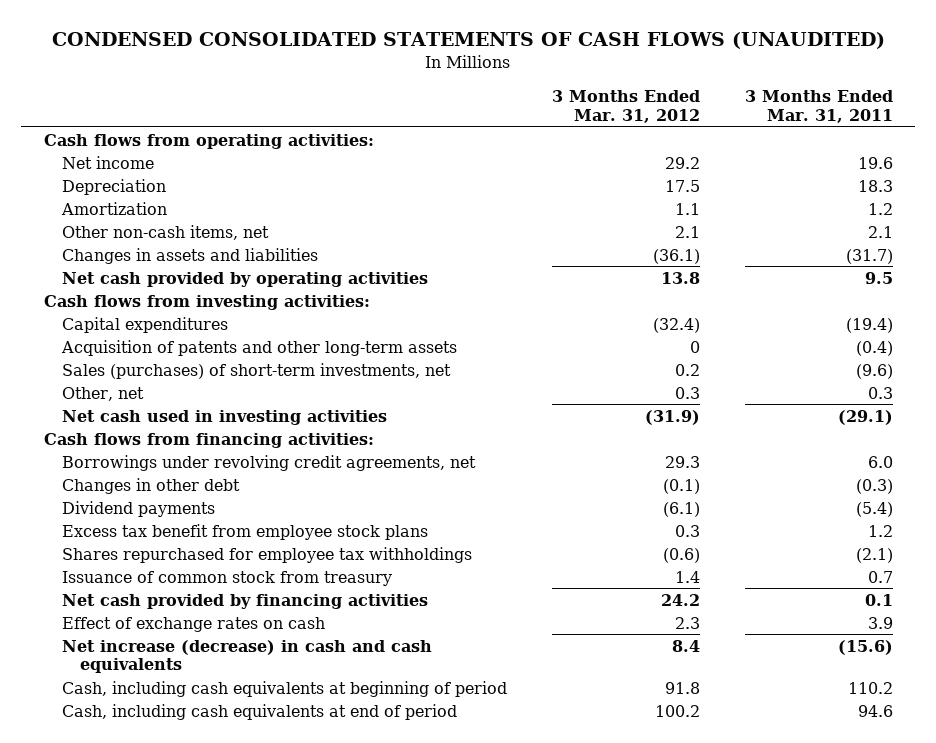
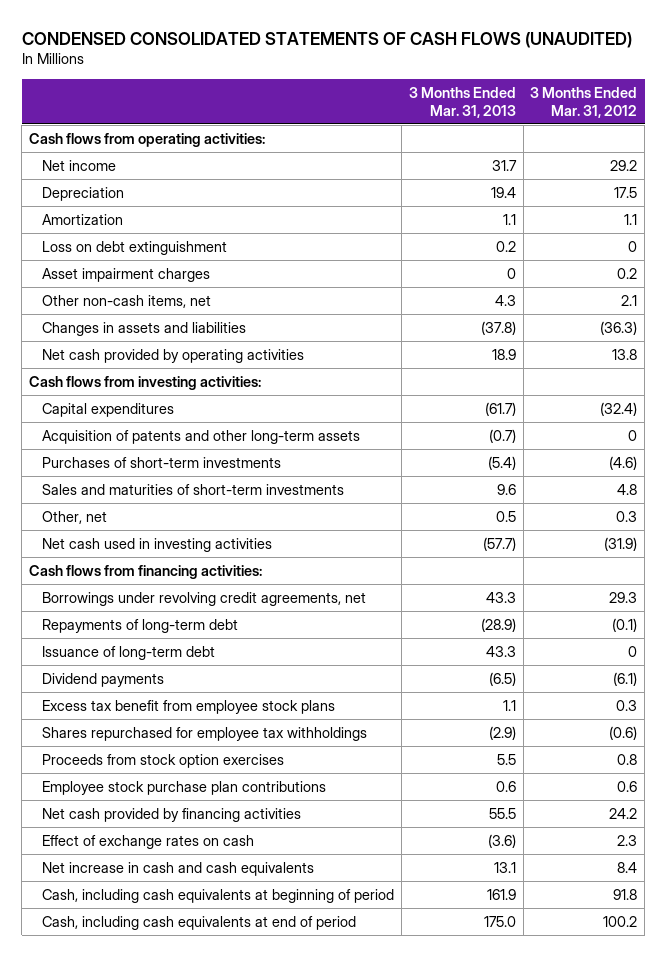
- | 3 Months Ended Mar. 31, 2012 | 3 Months Ended Mar. 31, 2011
+ | 3 Months Ended Mar. 31, 2013 | 3 Months Ended Mar. 31, 2012
+ Loss on debt extinguishment | 0.2 | 0
+ Asset impairment charges | 0 | 0.2
- Changes in assets and liabilities | (36.1) | (31.7)
+ Changes in assets and liabilities | (37.8) | (36.3)
- Sales (purchases) of short-term investments, net | 0.2 | (9.6)
+ Purchases of short-term investments | (5.4) | (4.6)
+ Sales and maturities of short-term investments | 9.6 | 4.8
- Changes in other debt | (0.1) | (0.3)
+ Repayments of long-term debt | (28.9) | (0.1)
+ Issuance of long-term debt | 43.3 | 0
- Issuance of common stock from treasury | 1.4 | 0.7
+ Proceeds from stock option exercises | 5.5 | 0.8
+ Employee stock purchase plan contributions | 0.6 | 0.6
- Net increase (decrease) in cash and cash equivalents | 8.4 | (15.6)
+ Net increase in cash and cash equivalents | 13.1 | 8.4

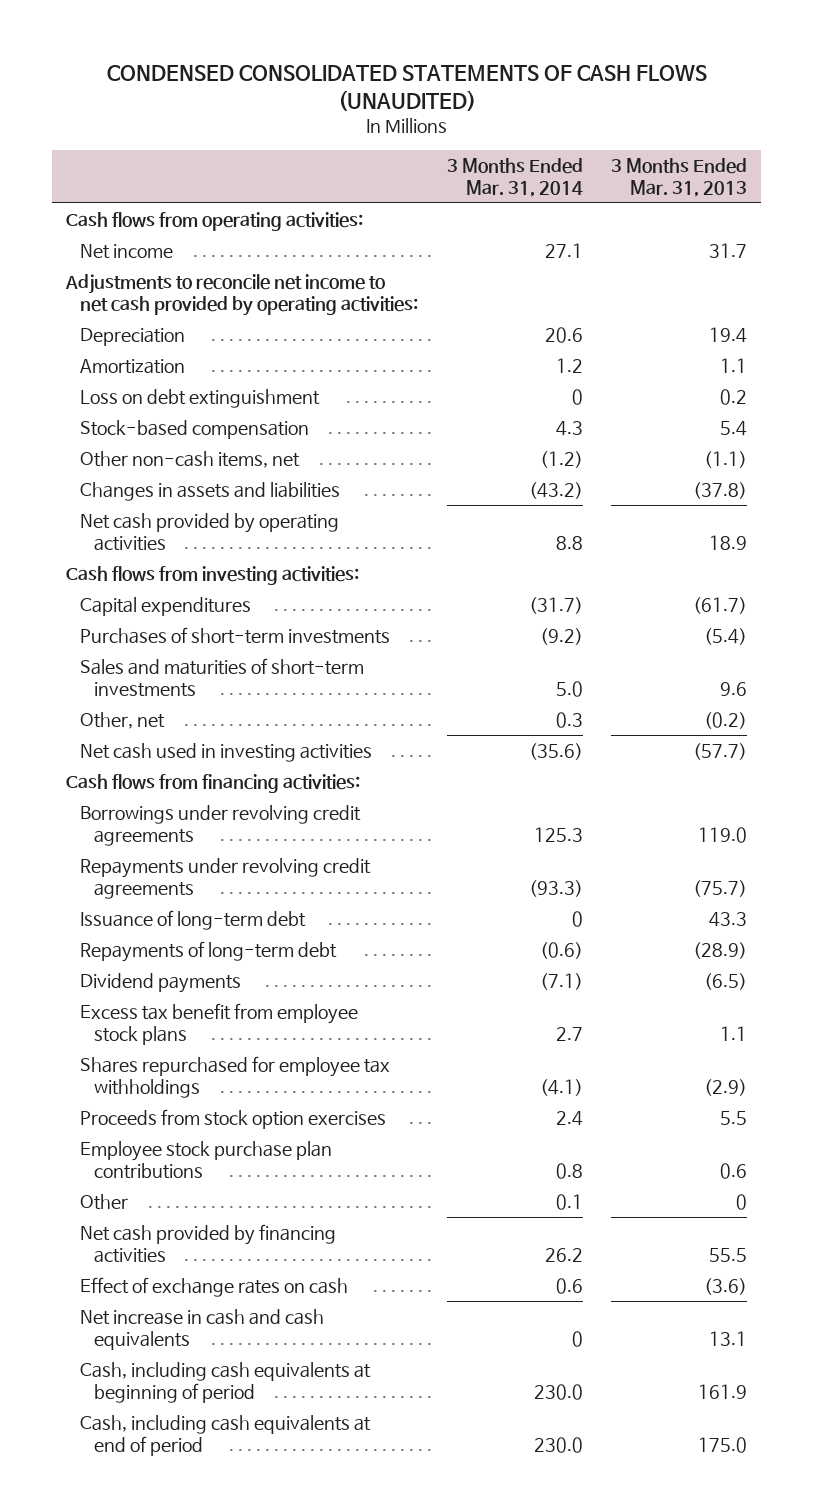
- | 3 Months Ended Mar. 31, 2013 | 3 Months Ended Mar. 31, 2012
+ | 3 Months Ended Mar. 31, 2014 | 3 Months Ended Mar. 31, 2013
+ Adjustments to reconcile net income to net cash provided by operating activities:
- Asset impairment charges | 0 | 0.2
- Other non-cash items, net | 4.3 | 2.1
+ Stock-based compensation | 4.3 | 5.4
+ Other non-cash items, net | (1.2) | (1.1)
- Acquisition of patents and other long-term assets | (0.7) | 0
- Other, net | 0.5 | 0.3
+ Other, net | 0.3 | (0.2)
- Borrowings under revolving credit agreements, net | 43.3 | 29.3
+ Borrowings under revolving credit agreements | 125.3 | 119.0
+ Repayments under revolving credit agreements | (93.3) | (75.7)
moved down: Repayments of long-term debt | (0.6) | (28.9)
+ Other | 0.1 | 0

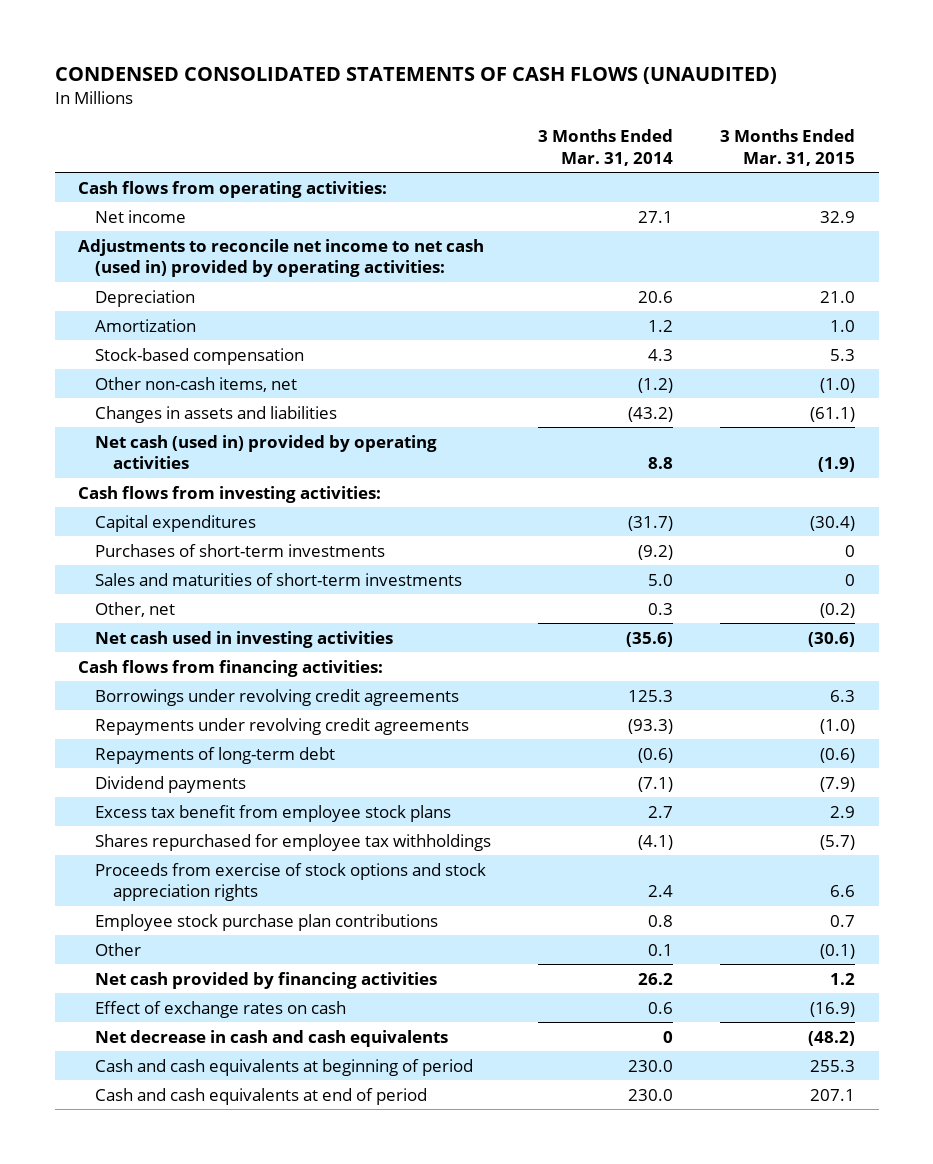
- | 3 Months Ended Mar. 31, 2014 | 3 Months Ended Mar. 31, 2013
+ | 3 Months Ended Mar. 31, 2014 | 3 Months Ended Mar. 31, 2015
- Adjustments to reconcile net income to net cash provided by operating activities:
+ Adjustments to reconcile net income to net cash (used in) provided by operating activities:
- Loss on debt extinguishment | 0 | 0.2
- Net cash provided by operating activities | 8.8 | 18.9
+ Net cash (used in) provided by operating activities | 8.8 | (1.9)
- Issuance of long-term debt | 0 | 43.3
- Proceeds from stock option exercises | 2.4 | 5.5
+ Proceeds from exercise of stock options and stock appreciation rights | 2.4 | 6.6
- Net increase in cash and cash equivalents | 0 | 13.1
- Cash, including cash equivalents at beginning of period | 230.0 | 161.9
- Cash, including cash equivalents at end of period | 230.0 | 175.0
+ Net decrease in cash and cash equivalents | 0 | (48.2)
+ Cash and cash equivalents at beginning of period | 230.0 | 255.3
+ Cash and cash equivalents at end of period | 230.0 | 207.1

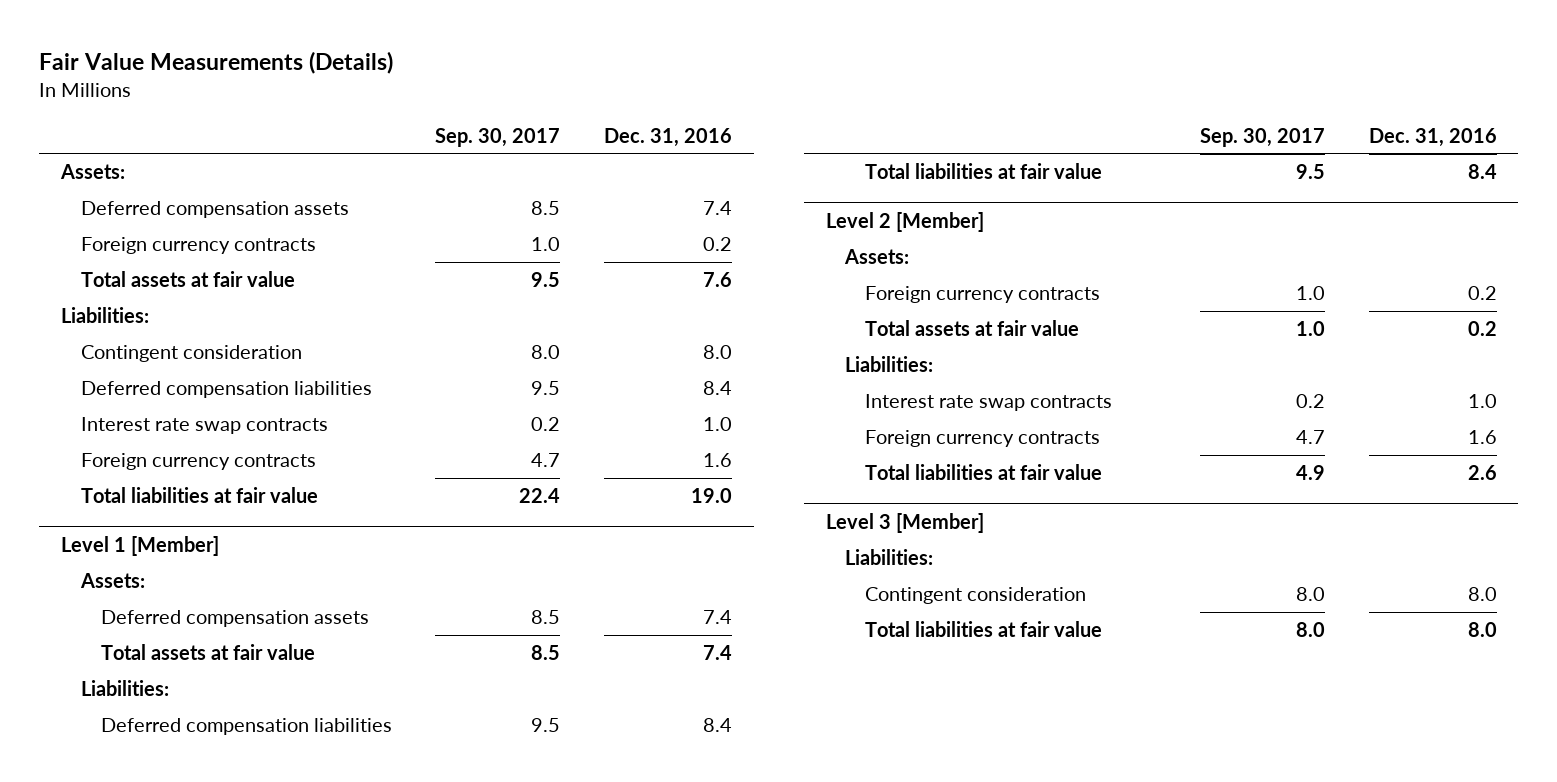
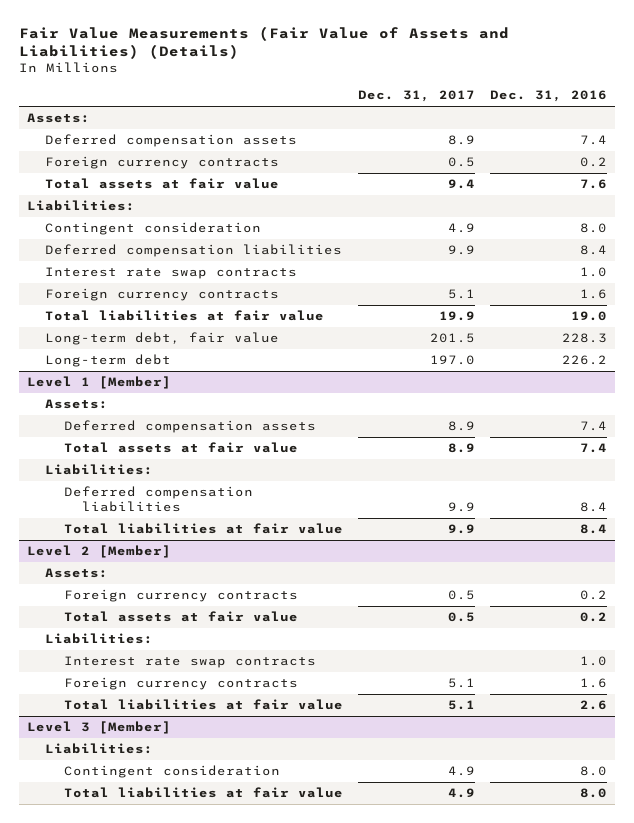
- Fair Value Measurements (Details)
+ Fair Value Measurements (Fair Value of Assets and Liabilities) (Details)
- | Sep. 30, 2017 | Dec. 31, 2016
+ | Dec. 31, 2017 | Dec. 31, 2016
+ Long-term debt, fair value | 201.5 | 228.3
+ Long-term debt | 197.0 | 226.2

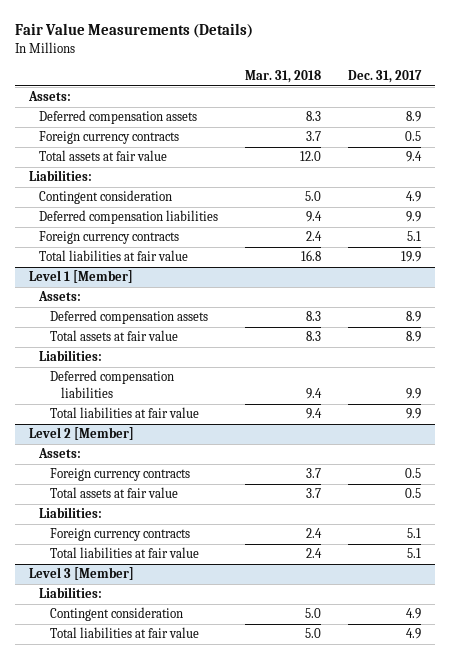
- Fair Value Measurements (Fair Value of Assets and Liabilities) (Details)
+ Fair Value Measurements (Details)
- | Dec. 31, 2017 | Dec. 31, 2016
+ | Mar. 31, 2018 | Dec. 31, 2017
- Interest rate swap contracts | | 1.0
- Long-term debt, fair value | 201.5 | 228.3
- Long-term debt | 197.0 | 226.2
@ Level 2 [Member]
- Interest rate swap contracts | | 1.0

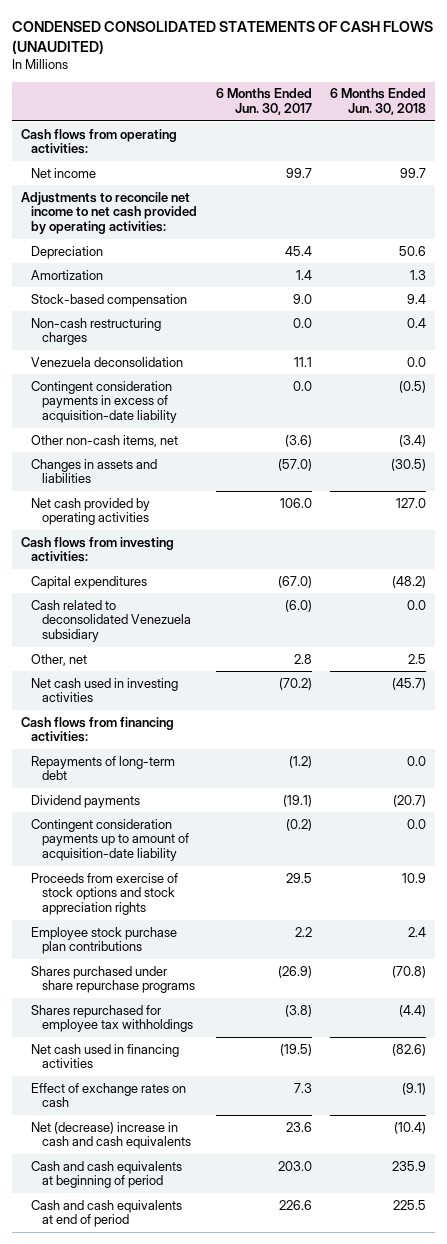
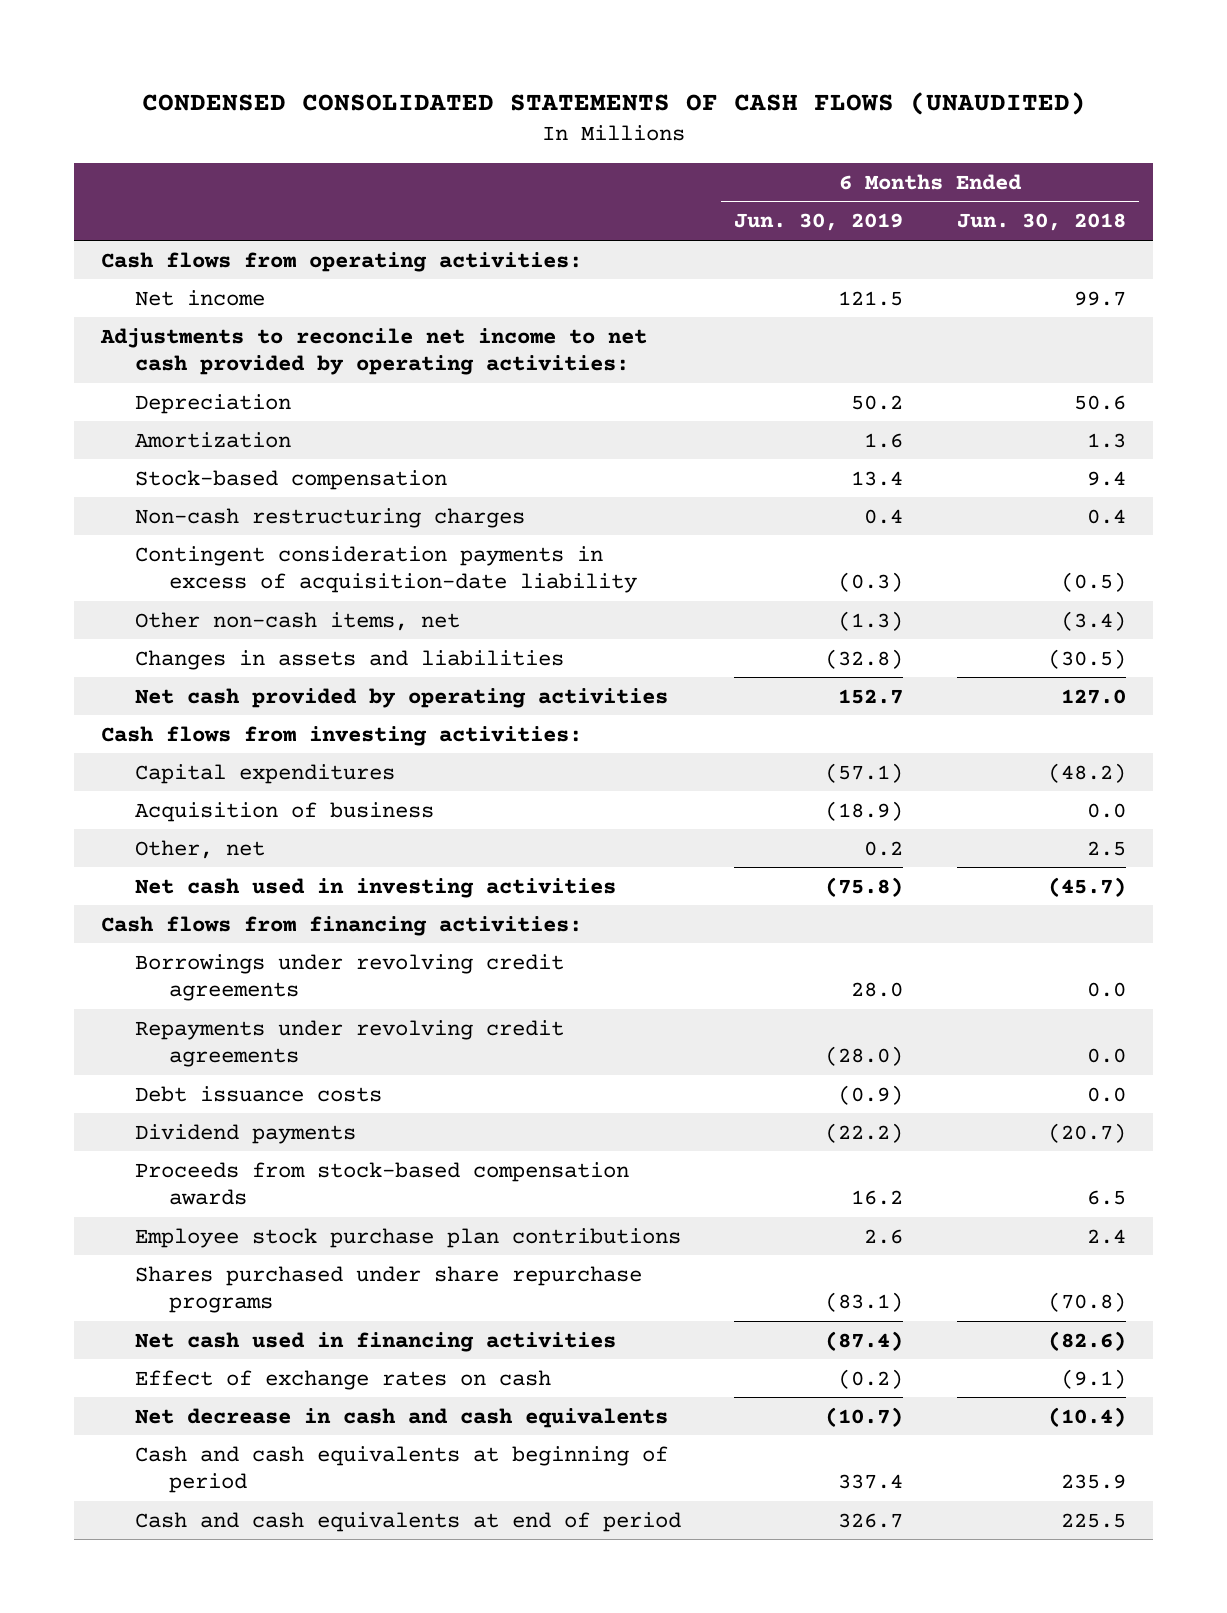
- | 6 Months Ended Jun. 30, 2017 | 6 Months Ended Jun. 30, 2018
+ | 6 Months Ended Jun. 30, 2019 | 6 Months Ended Jun. 30, 2018
- Venezuela deconsolidation | 11.1 | 0.0
- Cash related to deconsolidated Venezuela subsidiary | (6.0) | 0.0
+ Acquisition of business | (18.9) | 0.0
- Repayments of long-term debt | (1.2) | 0.0
+ Borrowings under revolving credit agreements | 28.0 | 0.0
+ Repayments under revolving credit agreements | (28.0) | 0.0
+ Debt issuance costs | (0.9) | 0.0
- Contingent consideration payments up to amount of acquisition-date liability | (0.2) | 0.0
- Proceeds from exercise of stock options and stock appreciation rights | 29.5 | 10.9
+ Proceeds from stock-based compensation awards | 16.2 | 6.5
- Shares repurchased for employee tax withholdings | (3.8) | (4.4)
- Net (decrease) increase in cash and cash equivalents | 23.6 | (10.4)
+ Net decrease in cash and cash equivalents | (10.7) | (10.4)

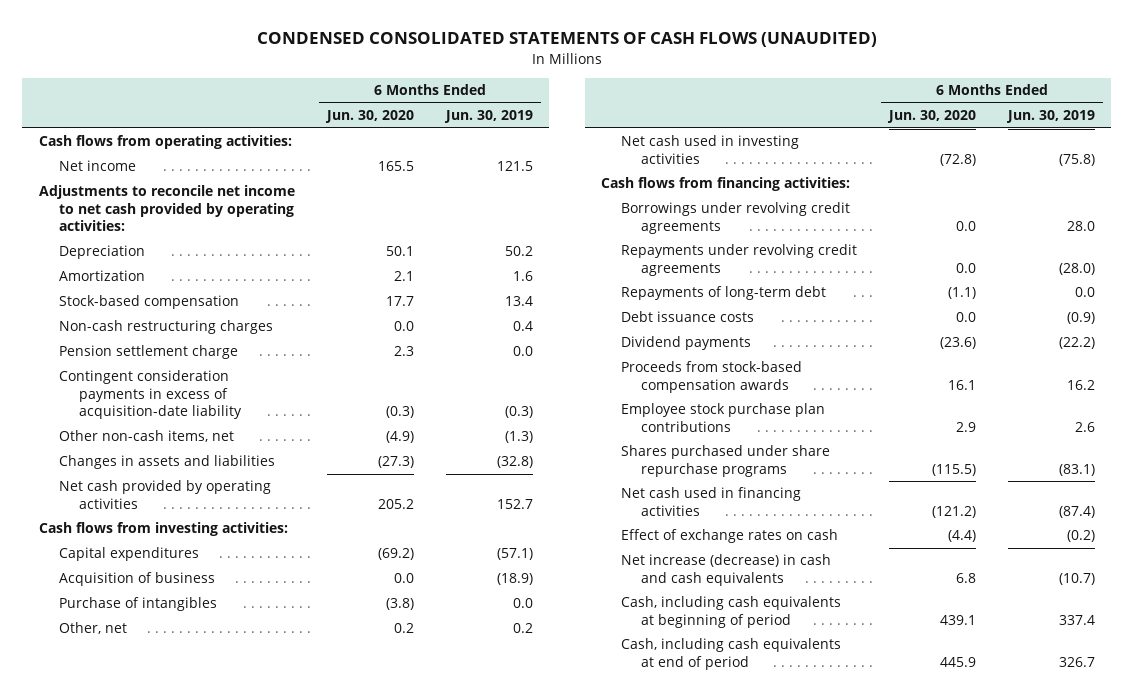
- | 6 Months Ended Jun. 30, 2019 | 6 Months Ended Jun. 30, 2018
+ | 6 Months Ended Jun. 30, 2020 | 6 Months Ended Jun. 30, 2019
+ Pension settlement charge | 2.3 | 0.0
+ Purchase of intangibles | (3.8) | 0.0
+ Repayments of long-term debt | (1.1) | 0.0
- Net decrease in cash and cash equivalents | (10.7) | (10.4)
- Cash and cash equivalents at beginning of period | 337.4 | 235.9
- Cash and cash equivalents at end of period | 326.7 | 225.5
+ Net increase (decrease) in cash and cash equivalents | 6.8 | (10.7)
+ Cash, including cash equivalents at beginning of period | 439.1 | 337.4
+ Cash, including cash equivalents at end of period | 445.9 | 326.7

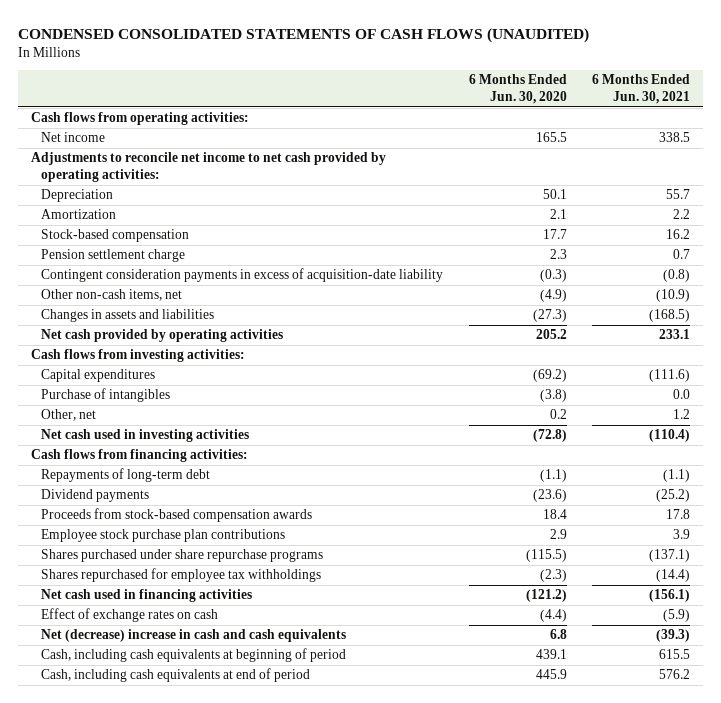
- | 6 Months Ended Jun. 30, 2020 | 6 Months Ended Jun. 30, 2019
+ | 6 Months Ended Jun. 30, 2020 | 6 Months Ended Jun. 30, 2021
- Non-cash restructuring charges | 0.0 | 0.4
- Acquisition of business | 0.0 | (18.9)
- Borrowings under revolving credit agreements | 0.0 | 28.0
- Repayments under revolving credit agreements | 0.0 | (28.0)
- Debt issuance costs | 0.0 | (0.9)
- Proceeds from stock-based compensation awards | 16.1 | 16.2
+ Proceeds from stock-based compensation awards | 18.4 | 17.8
+ Shares repurchased for employee tax withholdings | (2.3) | (14.4)
- Net increase (decrease) in cash and cash equivalents | 6.8 | (10.7)
+ Net (decrease) increase in cash and cash equivalents | 6.8 | (39.3)

